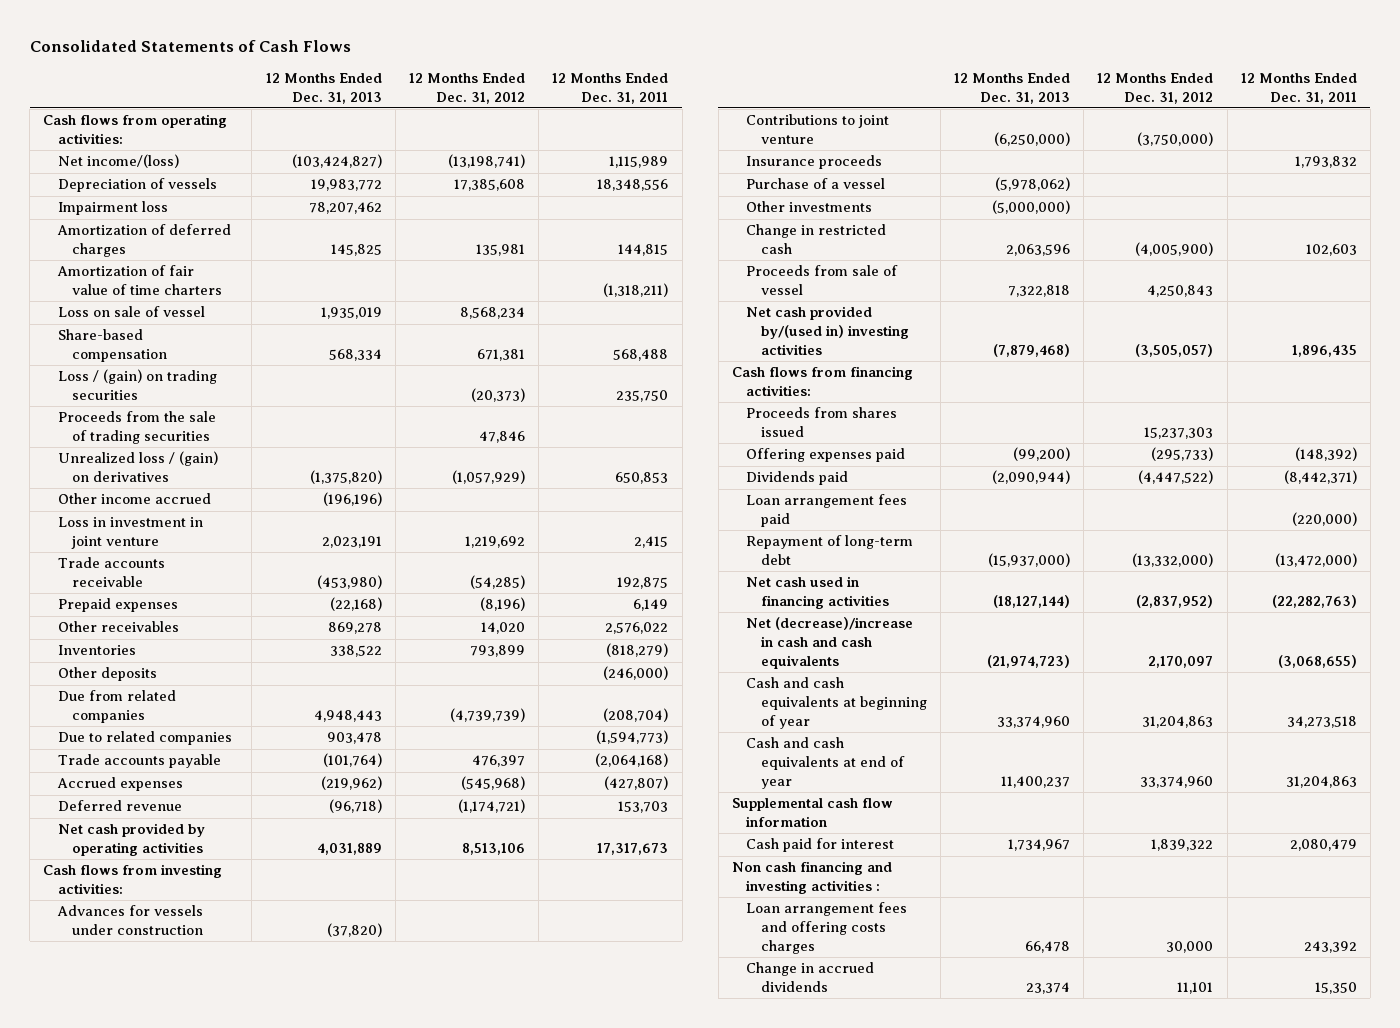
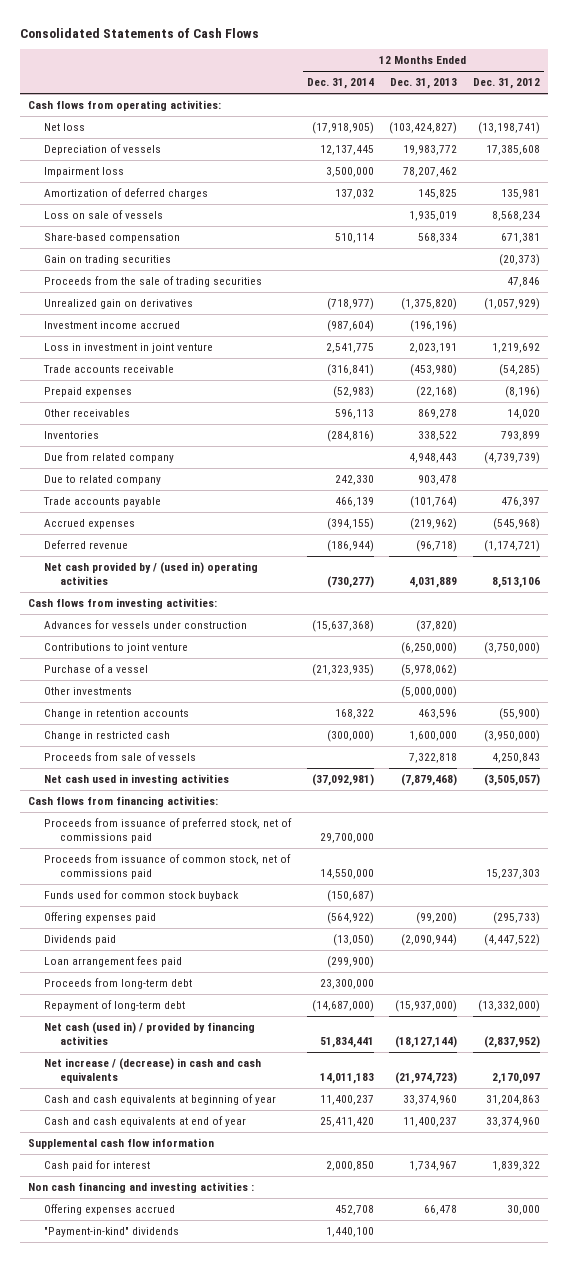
- | 12 Months Ended Dec. 31, 2013 | 12 Months Ended Dec. 31, 2012 | 12 Months Ended Dec. 31, 2011
+ | 12 Months Ended Dec. 31, 2014 | 12 Months Ended Dec. 31, 2013 | 12 Months Ended Dec. 31, 2012
- Net income/(loss) | (103,424,827) | (13,198,741) | 1,115,989
+ Net loss | (17,918,905) | (103,424,827) | (13,198,741)
- Amortization of fair value of time charters | | | (1,318,211)
- Loss on sale of vessel | 1,935,019 | 8,568,234 |
+ Loss on sale of vessels | | 1,935,019 | 8,568,234
- Loss / (gain) on trading securities | | (20,373) | 235,750
+ Gain on trading securities | | | (20,373)
- Unrealized loss / (gain) on derivatives | (1,375,820) | (1,057,929) | 650,853
- Other income accrued | (196,196) | |
+ Unrealized gain on derivatives | (718,977) | (1,375,820) | (1,057,929)
+ Investment income accrued | (987,604) | (196,196) |
- Other deposits | | | (246,000)
- Due from related companies | 4,948,443 | (4,739,739) | (208,704)
- Due to related companies | 903,478 | | (1,594,773)
+ Due from related company | | 4,948,443 | (4,739,739)
+ Due to related company | 242,330 | 903,478 |
- Net cash provided by operating activities | 4,031,889 | 8,513,106 | 17,317,673
+ Net cash provided by / (used in) operating activities | (730,277) | 4,031,889 | 8,513,106
- Insurance proceeds | | | 1,793,832
- Change in restricted cash | 2,063,596 | (4,005,900) | 102,603
- Proceeds from sale of vessel | 7,322,818 | 4,250,843 |
- Net cash provided by/(used in) investing activities | (7,879,468) | (3,505,057) | 1,896,435
+ Change in retention accounts | 168,322 | 463,596 | (55,900)
+ Change in restricted cash | (300,000) | 1,600,000 | (3,950,000)
+ Proceeds from sale of vessels | | 7,322,818 | 4,250,843
+ Net cash used in investing activities | (37,092,981) | (7,879,468) | (3,505,057)
- Proceeds from shares issued | | 15,237,303 |
+ Proceeds from issuance of preferred stock, net of commissions paid | 29,700,000 | |
+ Proceeds from issuance of common stock, net of commissions paid | 14,550,000 | | 15,237,303
+ Funds used for common stock buyback | (150,687) | |
+ Proceeds from long-term debt | 23,300,000 | |
- Net cash used in financing activities | (18,127,144) | (2,837,952) | (22,282,763)
- Net (decrease)/increase in cash and cash equivalents | (21,974,723) | 2,170,097 | (3,068,655)
+ Net cash (used in) / provided by financing activities | 51,834,441 | (18,127,144) | (2,837,952)
+ Net increase / (decrease) in cash and cash equivalents | 14,011,183 | (21,974,723) | 2,170,097
- Loan arrangement fees and offering costs charges | 66,478 | 30,000 | 243,392
- Change in accrued dividends | 23,374 | 11,101 | 15,350
+ Offering expenses accrued | 452,708 | 66,478 | 30,000
+ "Payment-in-kind" dividends | 1,440,100 | |

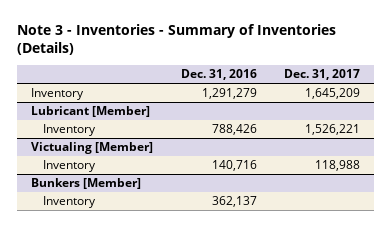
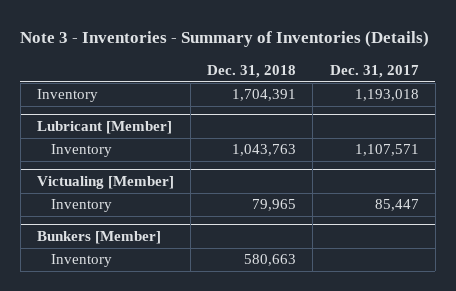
- | Dec. 31, 2016 | Dec. 31, 2017
+ | Dec. 31, 2018 | Dec. 31, 2017
- Inventory | 1,291,279 | 1,645,209
+ Inventory | 1,704,391 | 1,193,018
@ Lubricant [Member]
- Inventory | 788,426 | 1,526,221
+ Inventory | 1,043,763 | 1,107,571
@ Victualing [Member]
- Inventory | 140,716 | 118,988
+ Inventory | 79,965 | 85,447

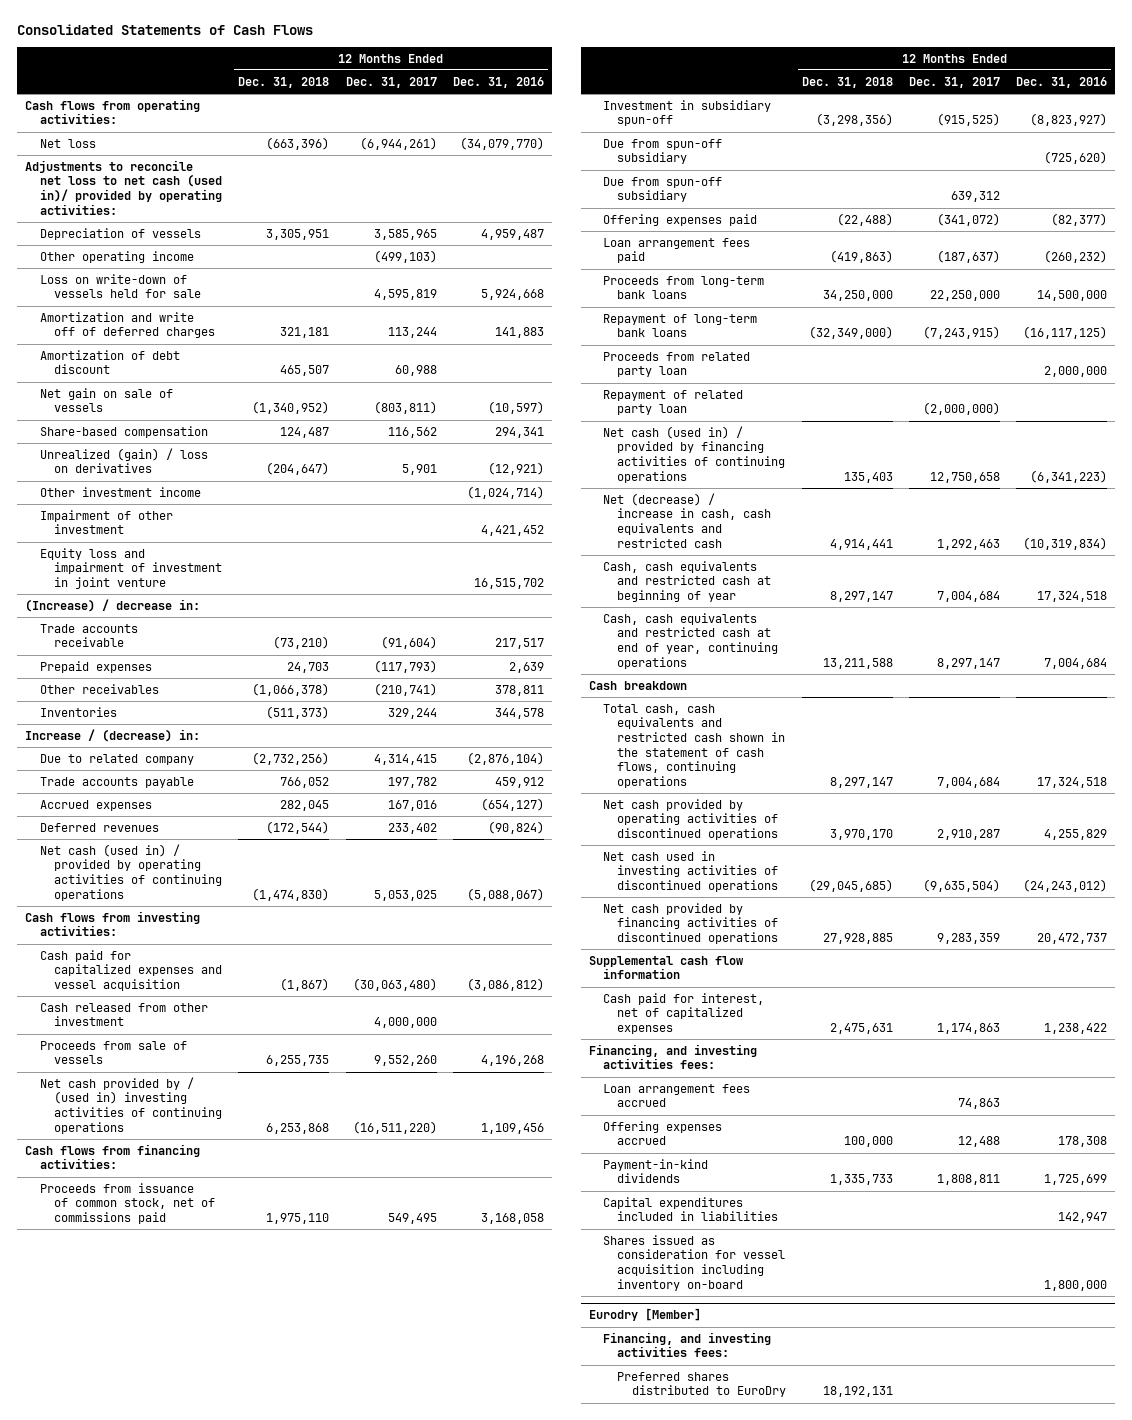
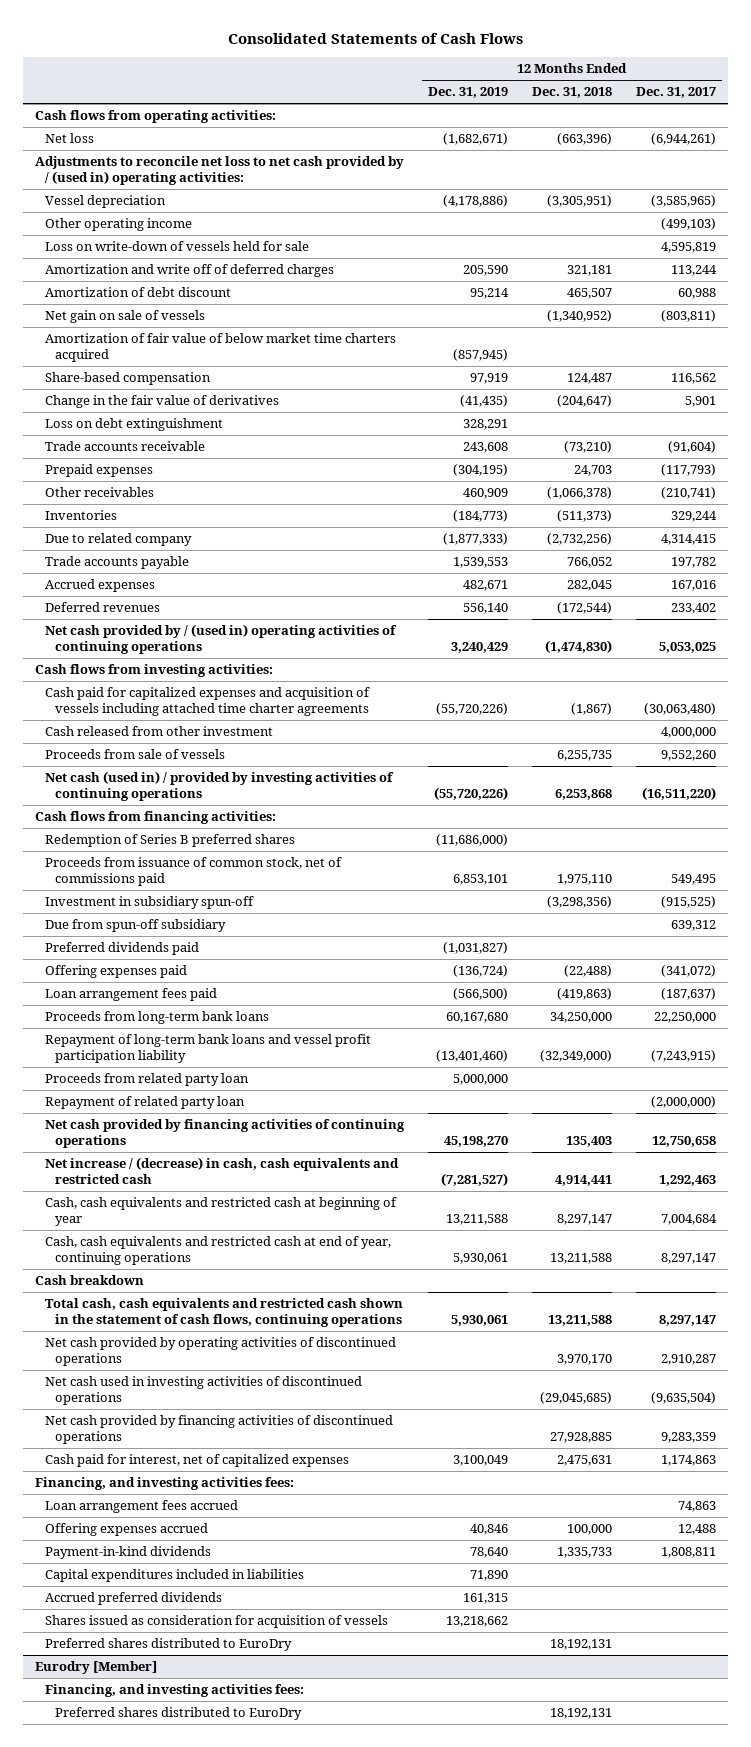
- | 12 Months Ended Dec. 31, 2018 | 12 Months Ended Dec. 31, 2017 | 12 Months Ended Dec. 31, 2016
+ | 12 Months Ended Dec. 31, 2019 | 12 Months Ended Dec. 31, 2018 | 12 Months Ended Dec. 31, 2017
- Adjustments to reconcile net loss to net cash (used in)/ provided by operating activities:
- Depreciation of vessels | 3,305,951 | 3,585,965 | 4,959,487
+ Adjustments to reconcile net loss to net cash provided by / (used in) operating activities:
+ Vessel depreciation | (4,178,886) | (3,305,951) | (3,585,965)
+ Amortization of fair value of below market time charters acquired | (857,945) | |
- Unrealized (gain) / loss on derivatives | (204,647) | 5,901 | (12,921)
- Other investment income | | | (1,024,714)
- Impairment of other investment | | | 4,421,452
- Equity loss and impairment of investment in joint venture | | | 16,515,702
- (Increase) / decrease in:
+ Change in the fair value of derivatives | (41,435) | (204,647) | 5,901
+ Loss on debt extinguishment | 328,291 | |
- Increase / (decrease) in:
- Net cash (used in) / provided by operating activities of continuing operations | (1,474,830) | 5,053,025 | (5,088,067)
+ Net cash provided by / (used in) operating activities of continuing operations | 3,240,429 | (1,474,830) | 5,053,025
- Cash paid for capitalized expenses and vessel acquisition | (1,867) | (30,063,480) | (3,086,812)
+ Cash paid for capitalized expenses and acquisition of vessels including attached time charter agreements | (55,720,226) | (1,867) | (30,063,480)
- Net cash provided by / (used in) investing activities of continuing operations | 6,253,868 | (16,511,220) | 1,109,456
+ Net cash (used in) / provided by investing activities of continuing operations | (55,720,226) | 6,253,868 | (16,511,220)
+ Redemption of Series B preferred shares | (11,686,000) | |
- Due from spun-off subsidiary | | | (725,620)
+ Preferred dividends paid | (1,031,827) | |
- Repayment of long-term bank loans | (32,349,000) | (7,243,915) | (16,117,125)
+ Repayment of long-term bank loans and vessel profit participation liability | (13,401,460) | (32,349,000) | (7,243,915)
- Net cash (used in) / provided by financing activities of continuing operations | 135,403 | 12,750,658 | (6,341,223)
- Net (decrease) / increase in cash, cash equivalents and restricted cash | 4,914,441 | 1,292,463 | (10,319,834)
+ Net cash provided by financing activities of continuing operations | 45,198,270 | 135,403 | 12,750,658
+ Net increase / (decrease) in cash, cash equivalents and restricted cash | (7,281,527) | 4,914,441 | 1,292,463
- Total cash, cash equivalents and restricted cash shown in the statement of cash flows, continuing operations | 8,297,147 | 7,004,684 | 17,324,518
+ Total cash, cash equivalents and restricted cash shown in the statement of cash flows, continuing operations | 5,930,061 | 13,211,588 | 8,297,147
- Supplemental cash flow information
- Shares issued as consideration for vessel acquisition including inventory on-board | | | 1,800,000
+ Accrued preferred dividends | 161,315 | |
+ Shares issued as consideration for acquisition of vessels | 13,218,662 | |
+ Preferred shares distributed to EuroDry | | 18,192,131 |

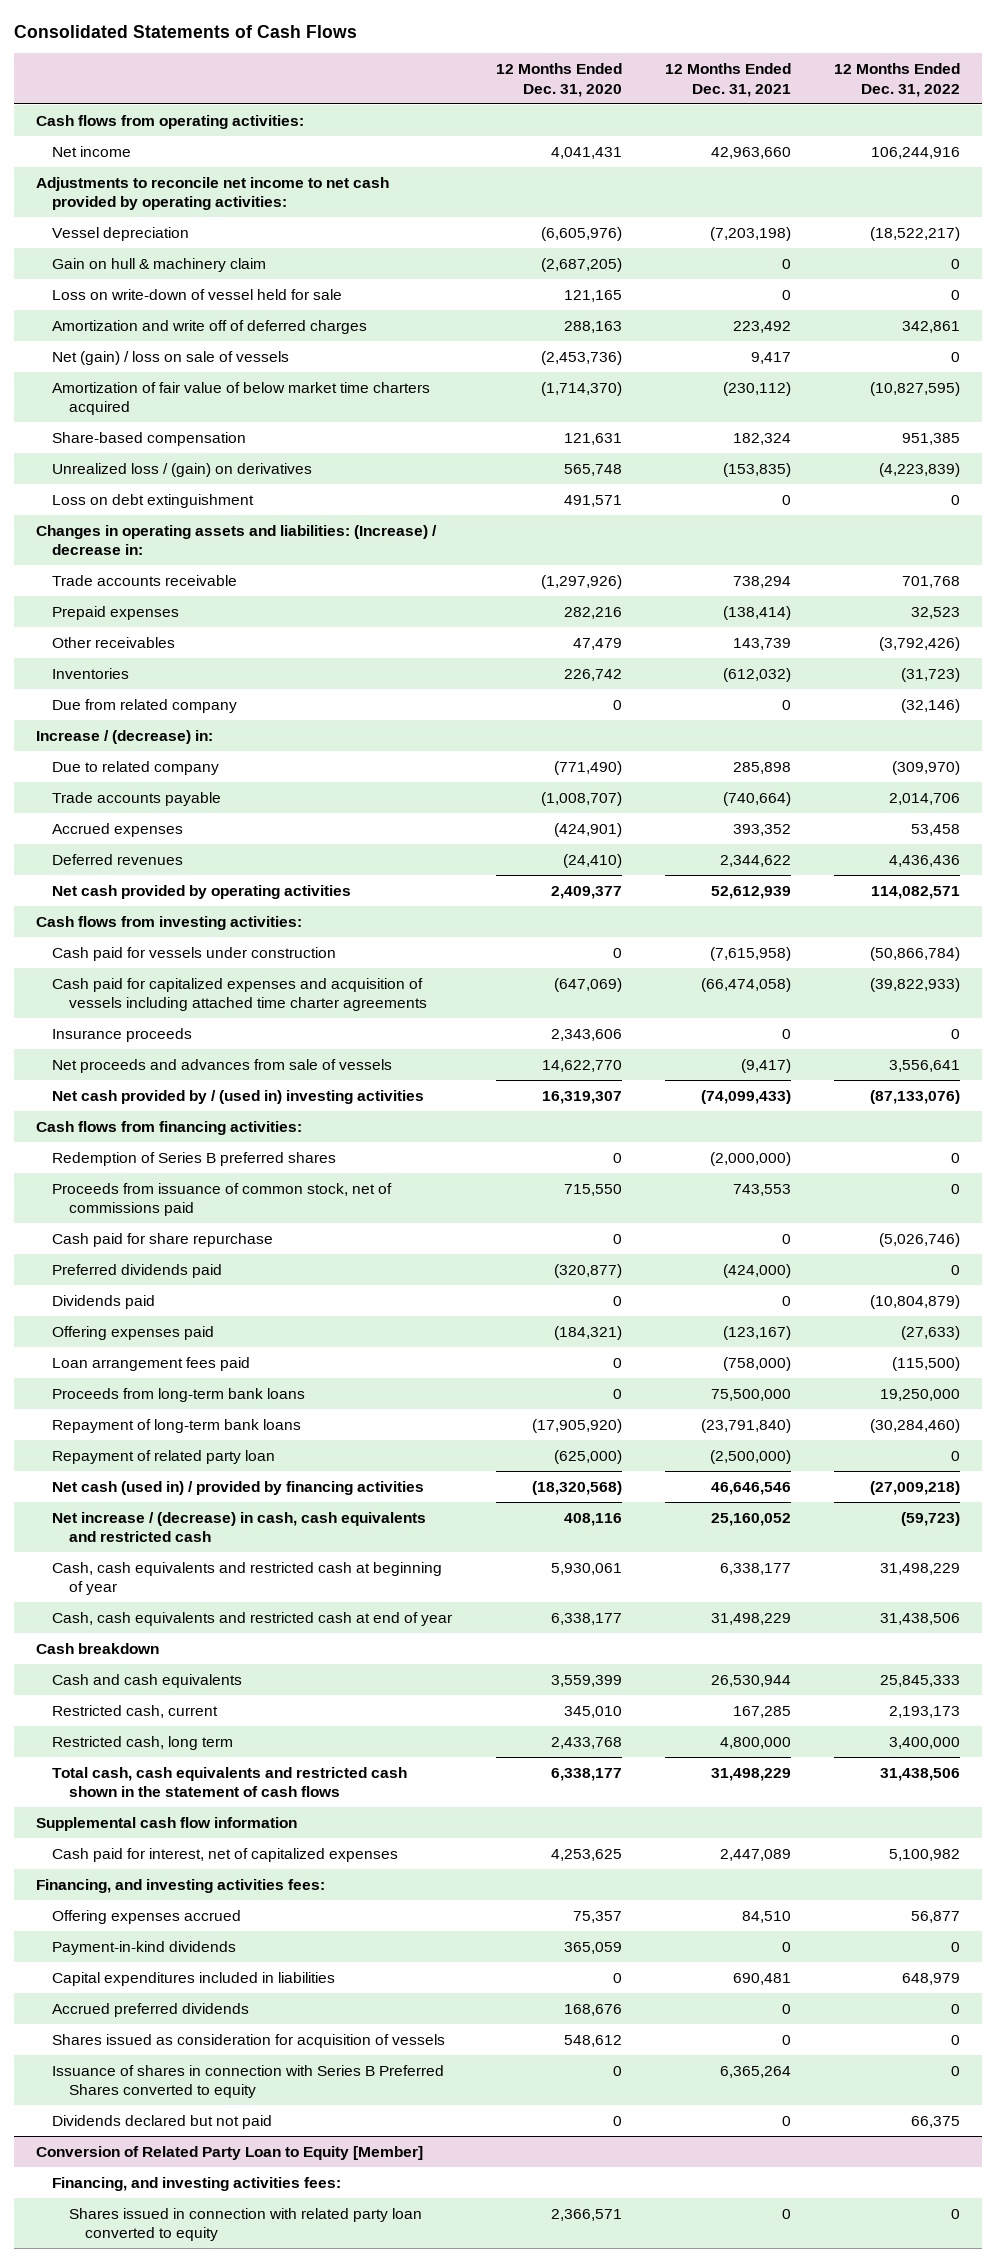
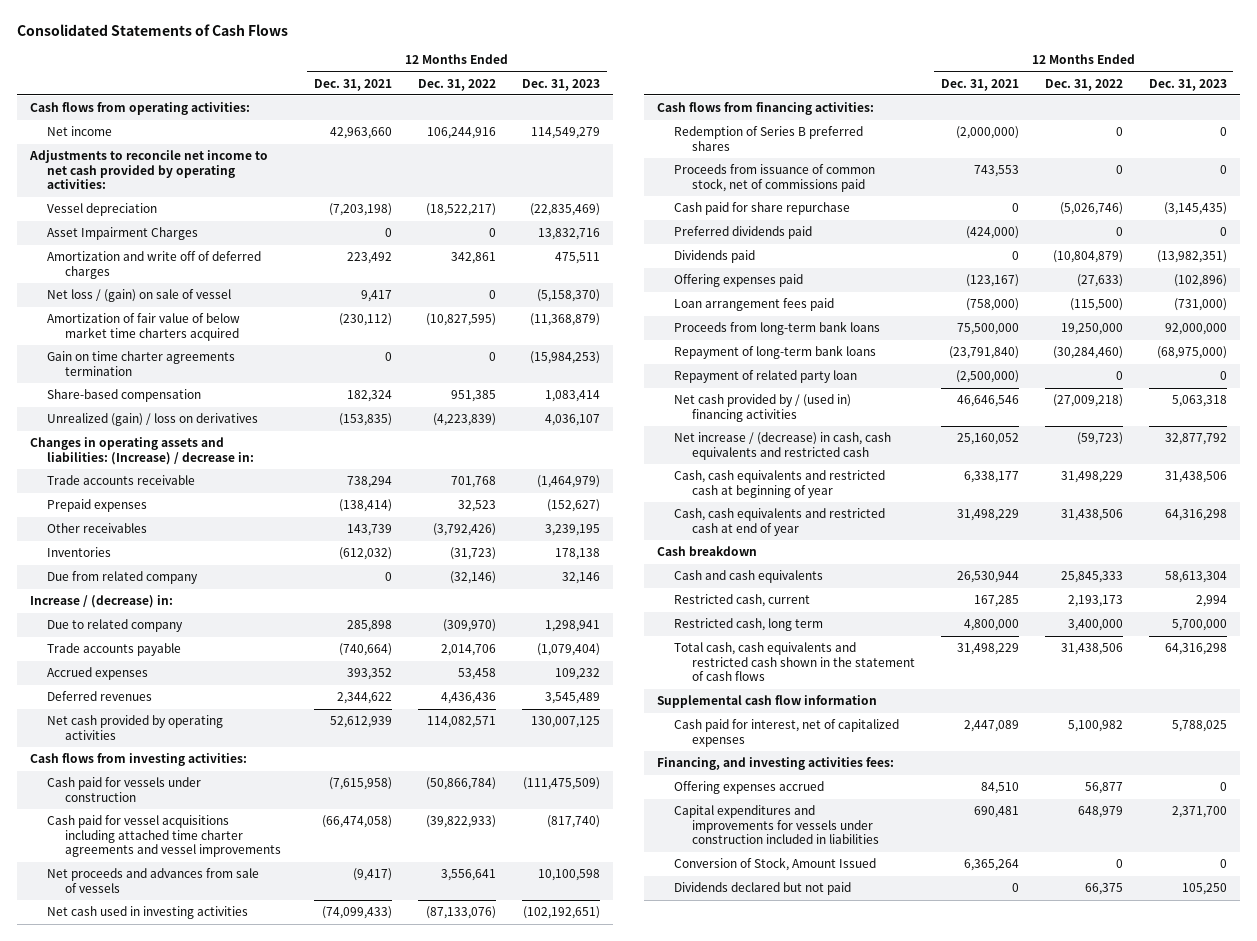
- | 12 Months Ended Dec. 31, 2020 | 12 Months Ended Dec. 31, 2021 | 12 Months Ended Dec. 31, 2022
+ | 12 Months Ended Dec. 31, 2021 | 12 Months Ended Dec. 31, 2022 | 12 Months Ended Dec. 31, 2023
- Gain on hull & machinery claim | (2,687,205) | 0 | 0
- Loss on write-down of vessel held for sale | 121,165 | 0 | 0
+ Asset Impairment Charges | 0 | 0 | 13,832,716
- Net (gain) / loss on sale of vessels | (2,453,736) | 9,417 | 0
+ Net loss / (gain) on sale of vessel | 9,417 | 0 | (5,158,370)
+ Gain on time charter agreements termination | 0 | 0 | (15,984,253)
- Unrealized loss / (gain) on derivatives | 565,748 | (153,835) | (4,223,839)
- Loss on debt extinguishment | 491,571 | 0 | 0
+ Unrealized (gain) / loss on derivatives | (153,835) | (4,223,839) | 4,036,107
- Cash paid for capitalized expenses and acquisition of vessels including attached time charter agreements | (647,069) | (66,474,058) | (39,822,933)
- Insurance proceeds | 2,343,606 | 0 | 0
+ Cash paid for vessel acquisitions including attached time charter agreements and vessel improvements | (66,474,058) | (39,822,933) | (817,740)
- Net cash provided by / (used in) investing activities | 16,319,307 | (74,099,433) | (87,133,076)
+ Net cash used in investing activities | (74,099,433) | (87,133,076) | (102,192,651)
- Net cash (used in) / provided by financing activities | (18,320,568) | 46,646,546 | (27,009,218)
+ Net cash provided by / (used in) financing activities | 46,646,546 | (27,009,218) | 5,063,318
- Payment-in-kind dividends | 365,059 | 0 | 0
- Capital expenditures included in liabilities | 0 | 690,481 | 648,979
- Accrued preferred dividends | 168,676 | 0 | 0
- Shares issued as consideration for acquisition of vessels | 548,612 | 0 | 0
- Issuance of shares in connection with Series B Preferred Shares converted to equity | 0 | 6,365,264 | 0
+ Capital expenditures and improvements for vessels under construction included in liabilities | 690,481 | 648,979 | 2,371,700
+ Conversion of Stock, Amount Issued | 6,365,264 | 0 | 0
- Conversion of Related Party Loan to Equity [Member]
- Financing, and investing activities fees:
- Shares issued in connection with related party loan converted to equity | 2,366,571 | 0 | 0

